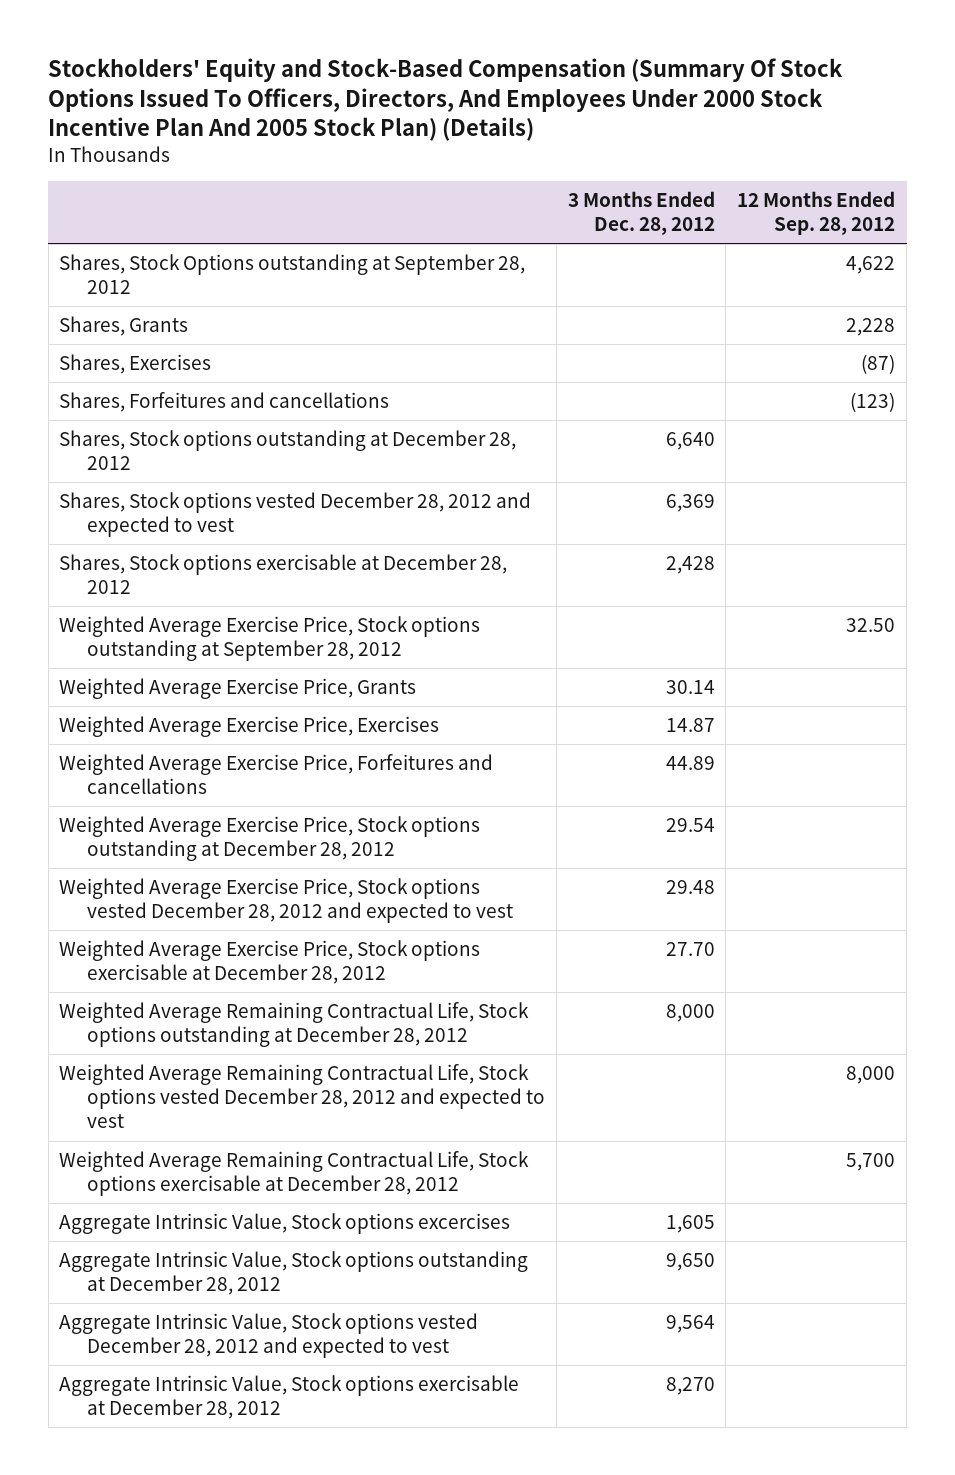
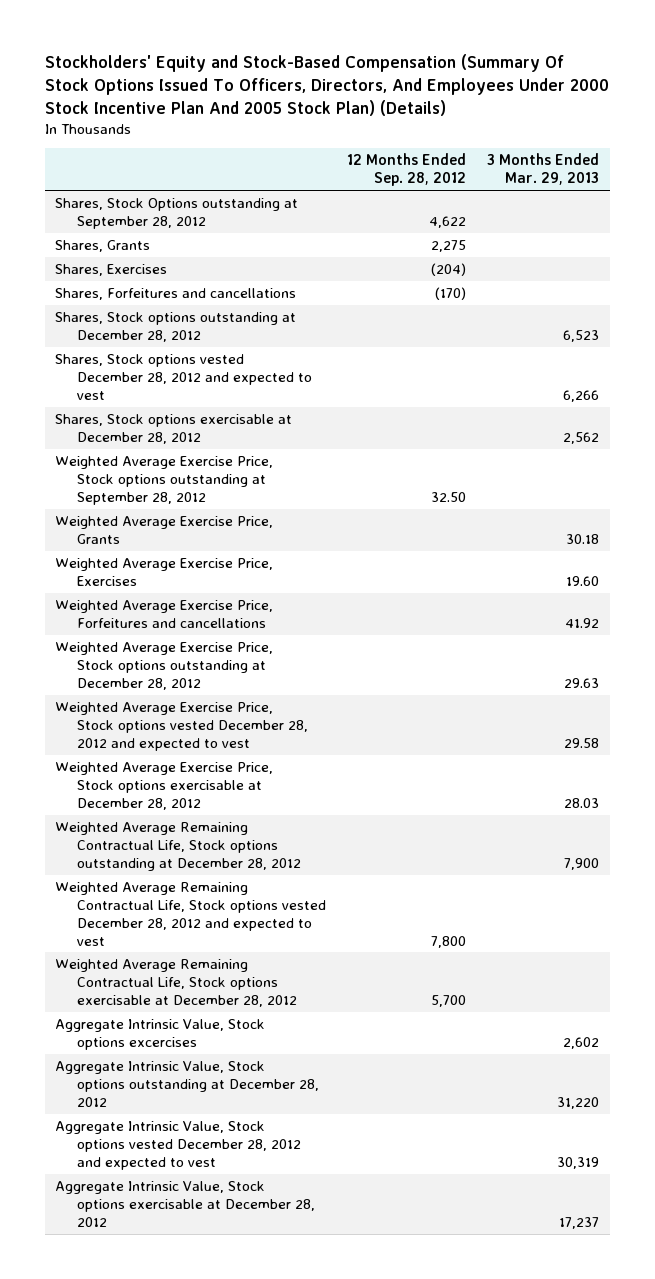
- | 3 Months Ended Dec. 28, 2012 | 12 Months Ended Sep. 28, 2012
+ | 12 Months Ended Sep. 28, 2012 | 3 Months Ended Mar. 29, 2013
- Shares, Grants | | 2,228
- Shares, Exercises | | (87)
- Shares, Forfeitures and cancellations | | (123)
+ Shares, Grants | 2,275 |
+ Shares, Exercises | (204) |
+ Shares, Forfeitures and cancellations | (170) |
- Weighted Average Remaining Contractual Life, Stock options vested December 28, 2012 and expected to vest | | 8,000
+ Weighted Average Remaining Contractual Life, Stock options vested December 28, 2012 and expected to vest | 7,800 |

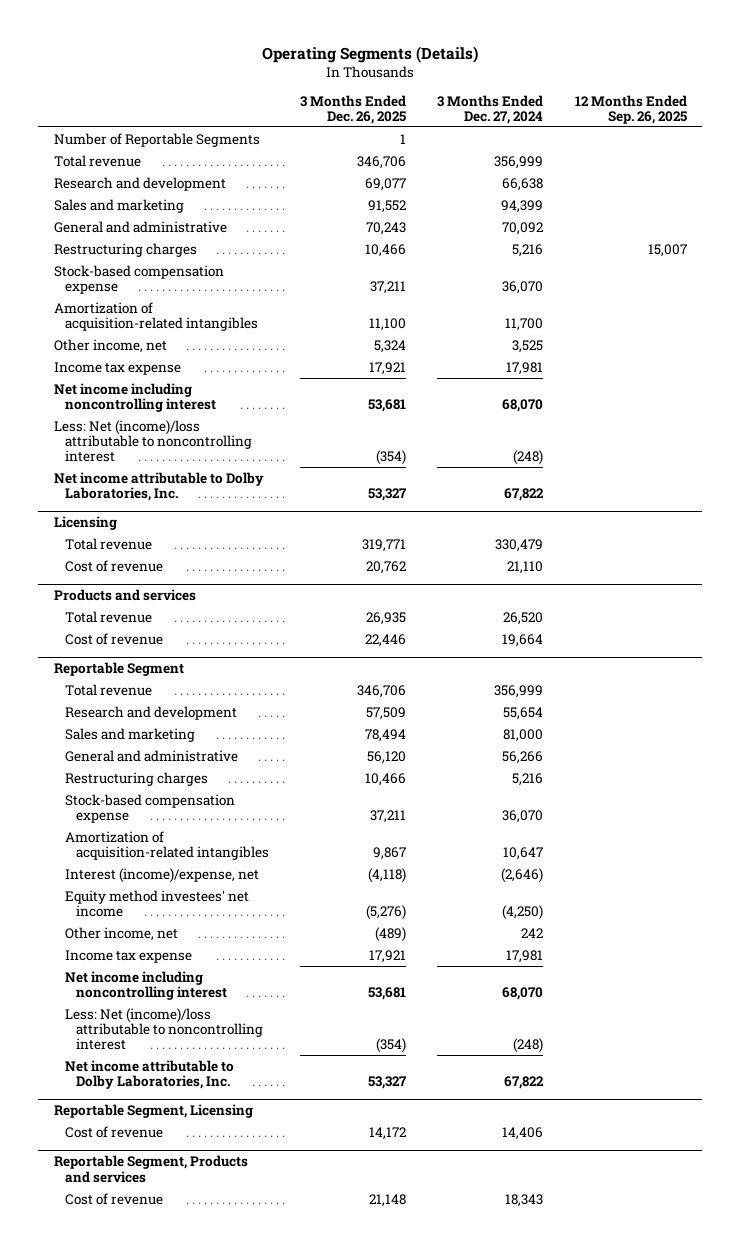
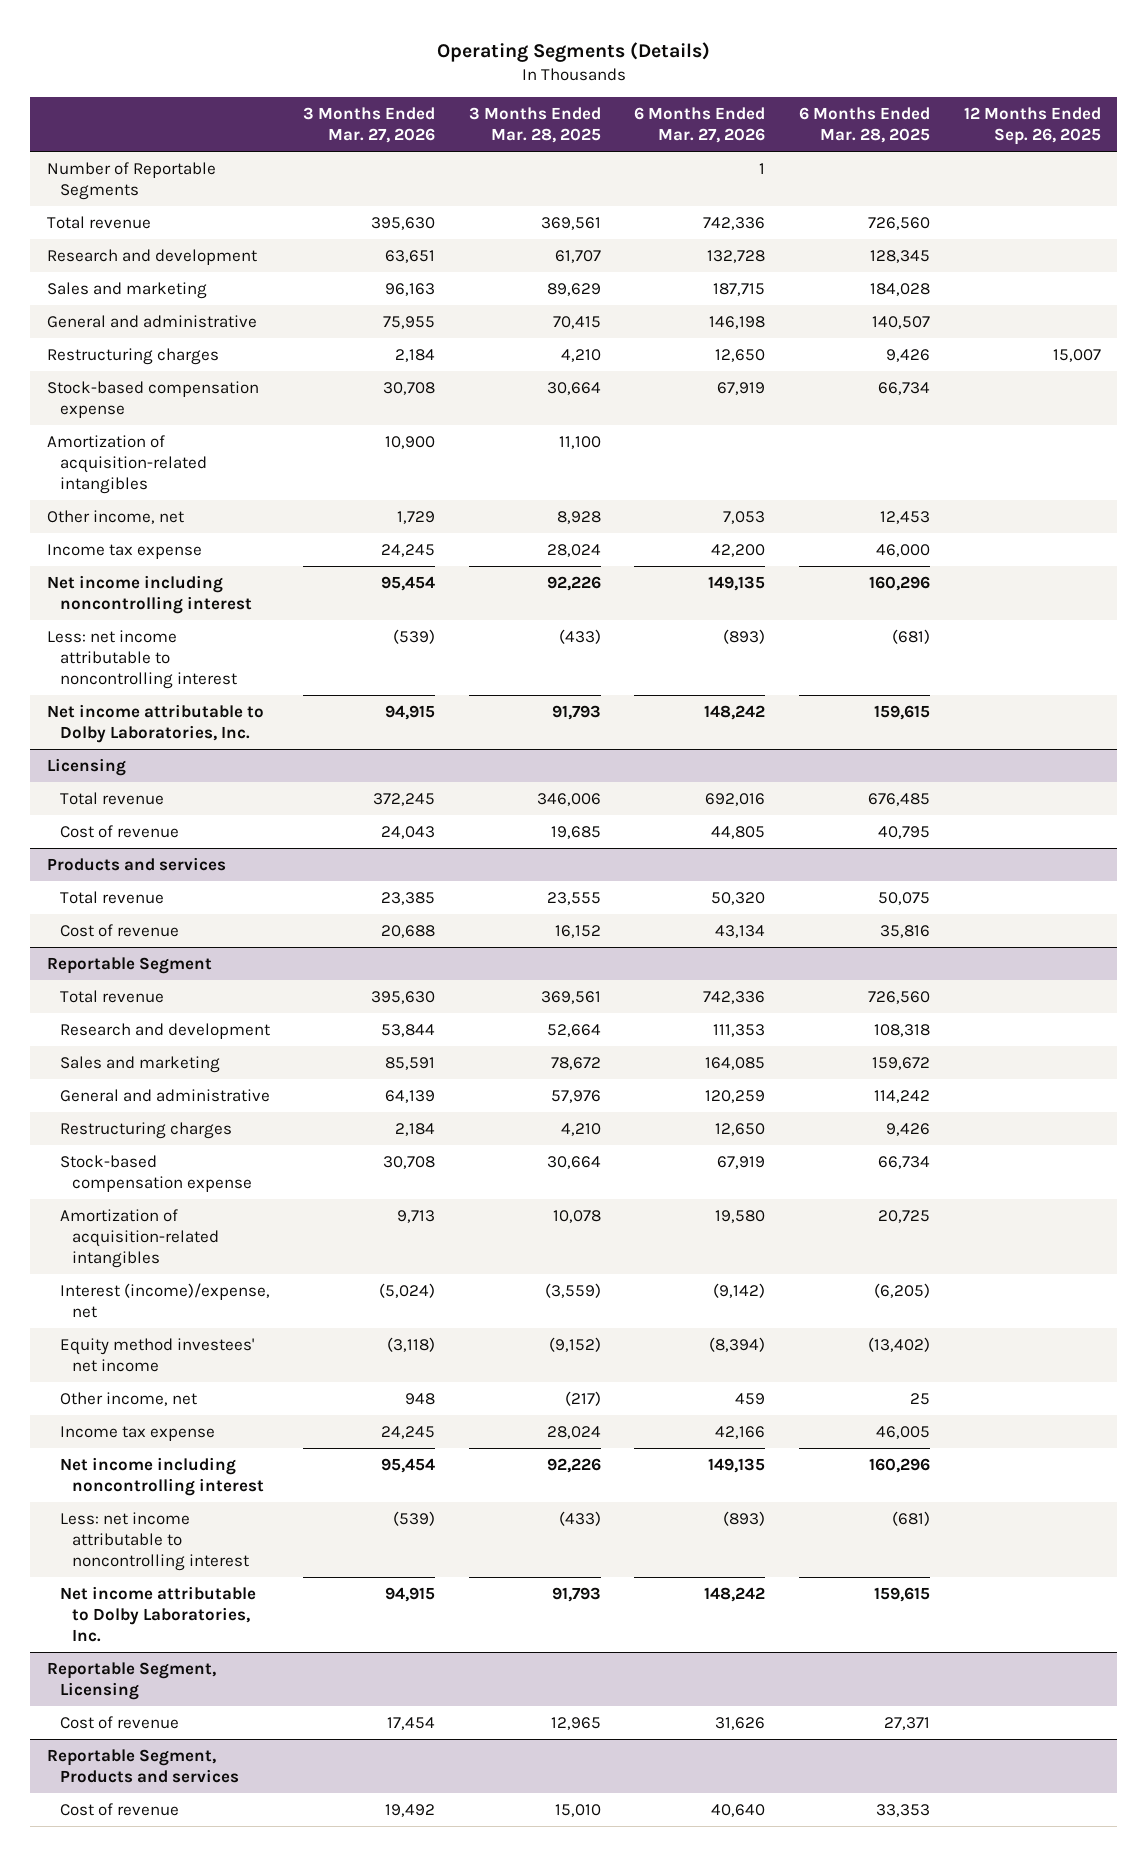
- | 3 Months Ended Dec. 26, 2025 | 3 Months Ended Dec. 27, 2024 | 12 Months Ended Sep. 26, 2025
+ | 3 Months Ended Mar. 27, 2026 | 3 Months Ended Mar. 28, 2025 | 6 Months Ended Mar. 27, 2026 | 6 Months Ended Mar. 28, 2025 | 12 Months Ended Sep. 26, 2025
- Less: Net (income)/loss attributable to noncontrolling interest | (354) | (248) |
+ Less: net income attributable to noncontrolling interest | (539) | (433) | (893) | (681) |
@ Reportable Segment
- Less: Net (income)/loss attributable to noncontrolling interest | (354) | (248) |
+ Less: net income attributable to noncontrolling interest | (539) | (433) | (893) | (681) |

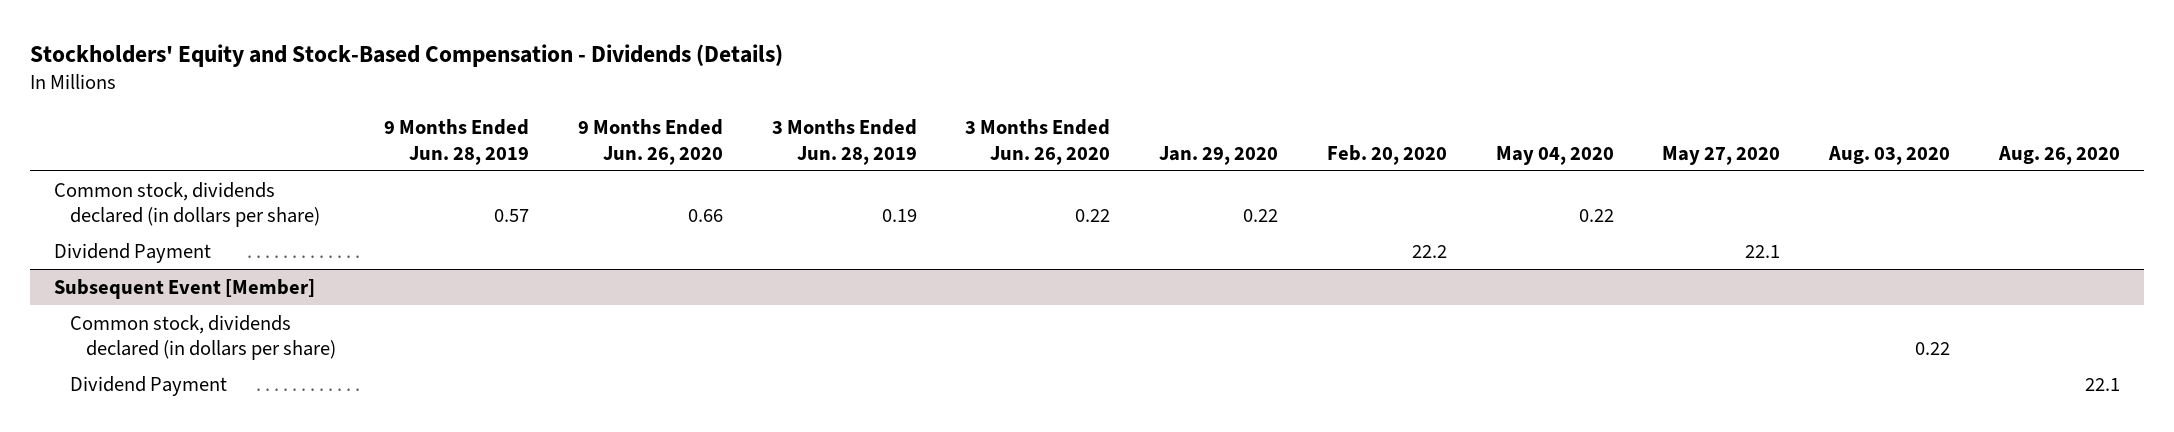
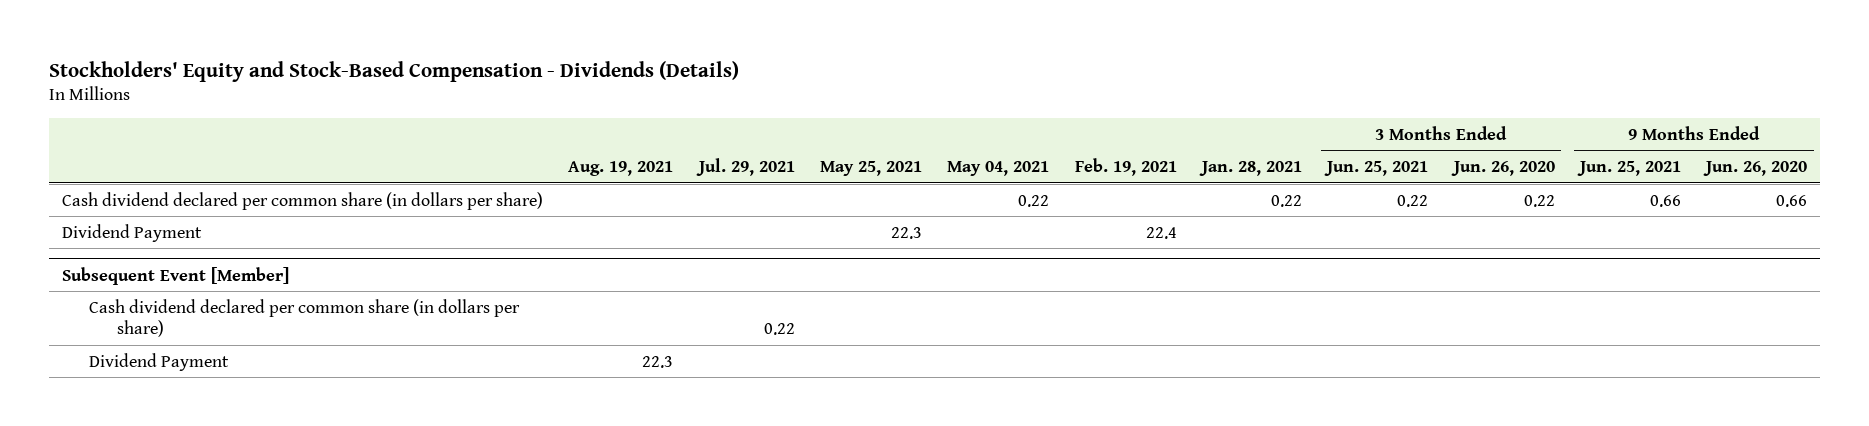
- | 9 Months Ended Jun. 28, 2019 | 9 Months Ended Jun. 26, 2020 | 3 Months Ended Jun. 28, 2019 | 3 Months Ended Jun. 26, 2020 | Jan. 29, 2020 | Feb. 20, 2020 | May 04, 2020 | May 27, 2020 | Aug. 03, 2020 | Aug. 26, 2020
+ | Aug. 19, 2021 | Jul. 29, 2021 | May 25, 2021 | May 04, 2021 | Feb. 19, 2021 | Jan. 28, 2021 | 3 Months Ended Jun. 25, 2021 | 3 Months Ended Jun. 26, 2020 | 9 Months Ended Jun. 25, 2021 | 9 Months Ended Jun. 26, 2020
- Common stock, dividends declared (in dollars per share) | 0.57 | 0.66 | 0.19 | 0.22 | 0.22 | | 0.22 | | |
+ Cash dividend declared per common share (in dollars per share) | | | | 0.22 | | 0.22 | 0.22 | 0.22 | 0.66 | 0.66
@ Subsequent Event [Member]
- Common stock, dividends declared (in dollars per share) | | | | | | | | | 0.22 |
+ Cash dividend declared per common share (in dollars per share) | | 0.22 | | | | | | | |

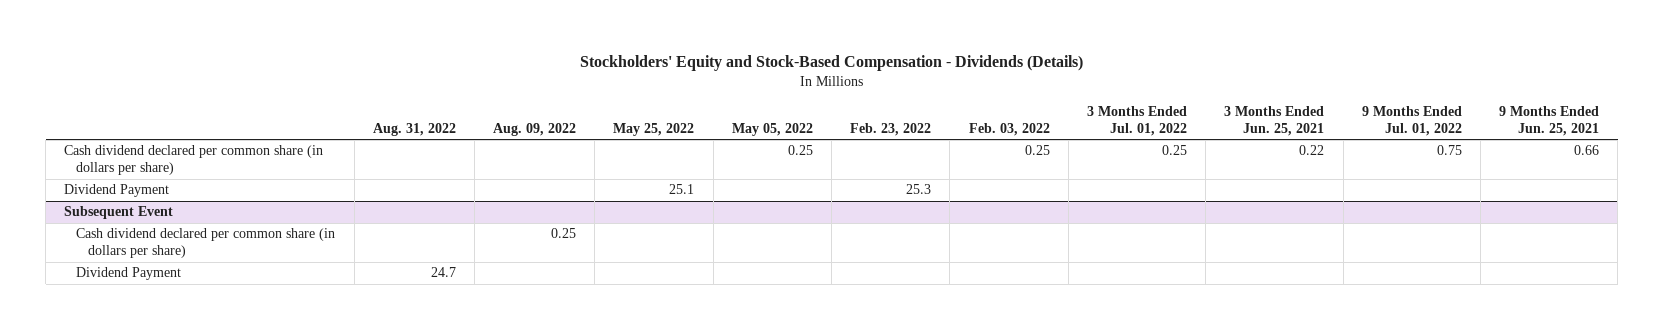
- | Aug. 19, 2021 | Jul. 29, 2021 | May 25, 2021 | May 04, 2021 | Feb. 19, 2021 | Jan. 28, 2021 | 3 Months Ended Jun. 25, 2021 | 3 Months Ended Jun. 26, 2020 | 9 Months Ended Jun. 25, 2021 | 9 Months Ended Jun. 26, 2020
+ | Aug. 31, 2022 | Aug. 09, 2022 | May 25, 2022 | May 05, 2022 | Feb. 23, 2022 | Feb. 03, 2022 | 3 Months Ended Jul. 01, 2022 | 3 Months Ended Jun. 25, 2021 | 9 Months Ended Jul. 01, 2022 | 9 Months Ended Jun. 25, 2021
- Subsequent Event [Member]
+ Subsequent Event

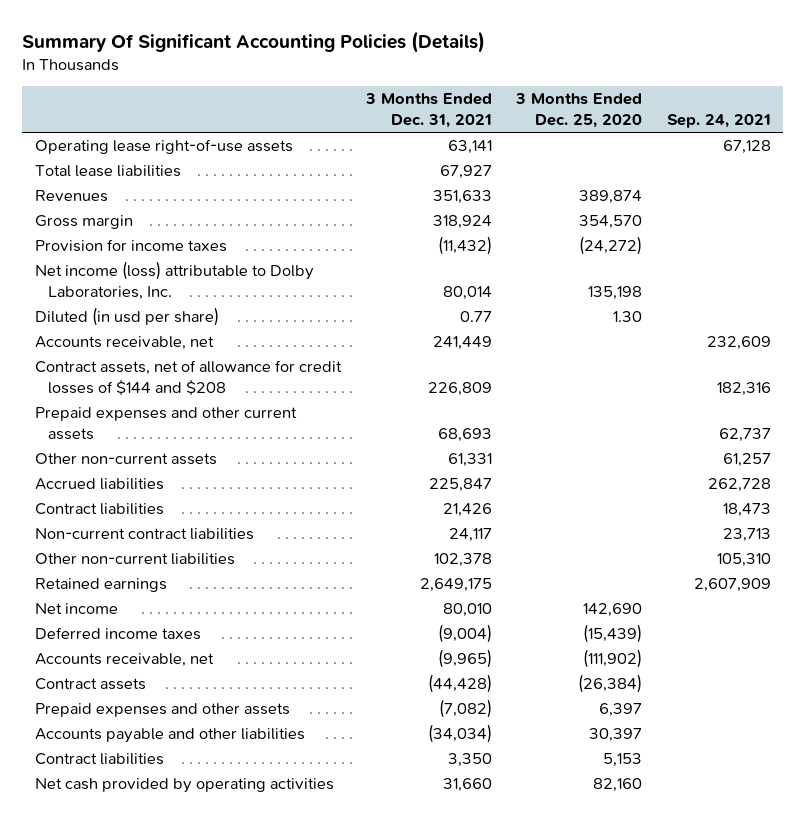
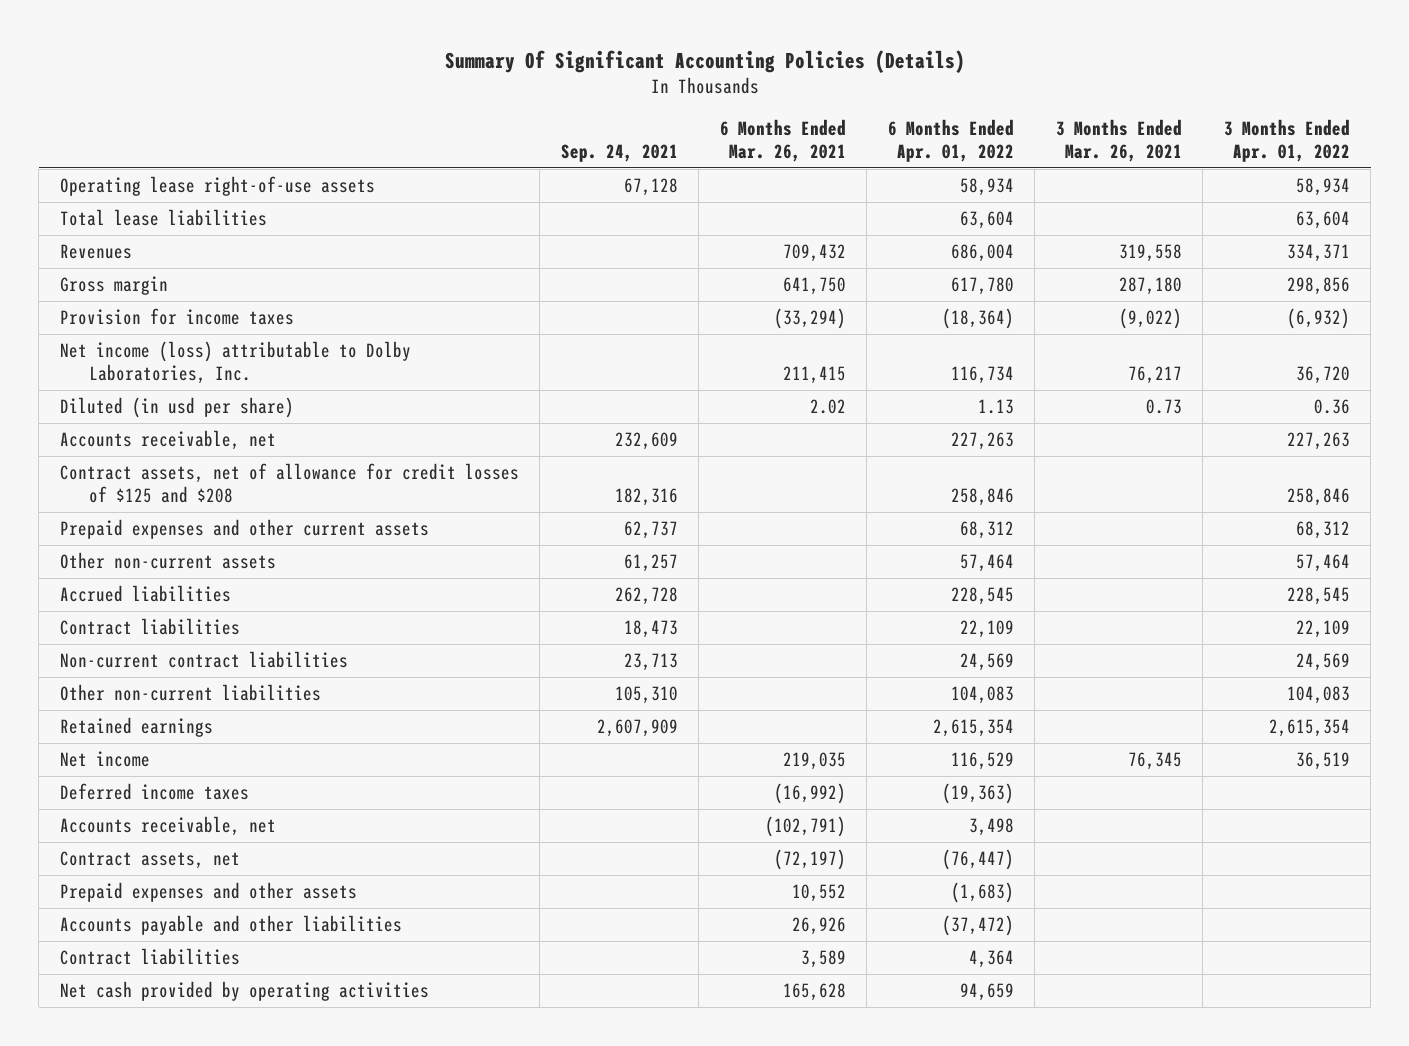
- | 3 Months Ended Dec. 31, 2021 | 3 Months Ended Dec. 25, 2020 | Sep. 24, 2021
+ | Sep. 24, 2021 | 6 Months Ended Mar. 26, 2021 | 6 Months Ended Apr. 01, 2022 | 3 Months Ended Mar. 26, 2021 | 3 Months Ended Apr. 01, 2022
- Contract assets, net of allowance for credit losses of $144 and $208 | 226,809 | | 182,316
+ Contract assets, net of allowance for credit losses of $125 and $208 | 182,316 | | 258,846 | | 258,846
- Contract assets | (44,428) | (26,384) |
+ Contract assets, net | | (72,197) | (76,447) | |

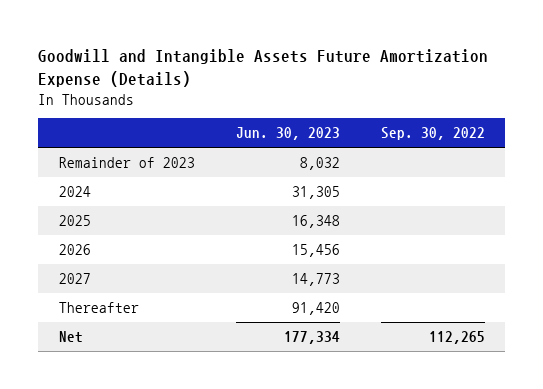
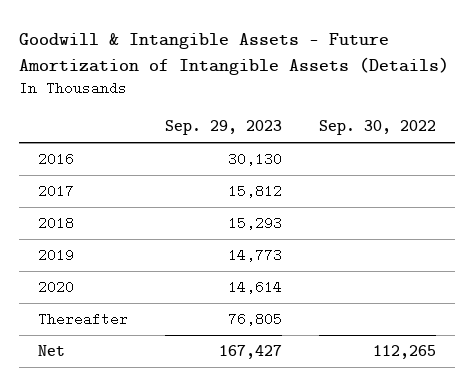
- Goodwill and Intangible Assets Future Amortization Expense (Details)
+ Goodwill & Intangible Assets - Future Amortization of Intangible Assets (Details)
- | Jun. 30, 2023 | Sep. 30, 2022
+ | Sep. 29, 2023 | Sep. 30, 2022
- Remainder of 2023 | 8,032 |
- 2024 | 31,305 |
- 2025 | 16,348 |
- 2026 | 15,456 |
- 2027 | 14,773 |
+ 2016 | 30,130 |
+ 2017 | 15,812 |
+ 2018 | 15,293 |
+ 2019 | 14,773 |
+ 2020 | 14,614 |

